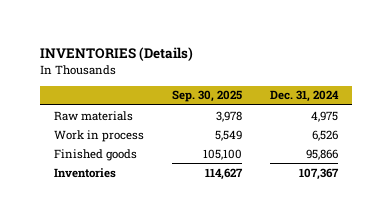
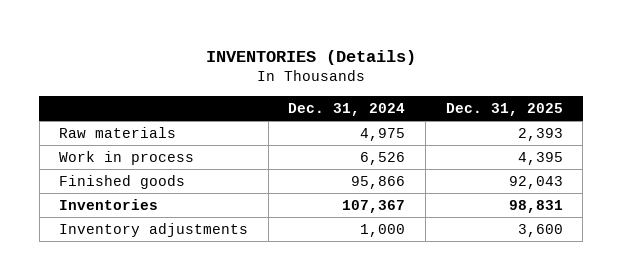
- | Sep. 30, 2025 | Dec. 31, 2024
+ | Dec. 31, 2024 | Dec. 31, 2025
+ Inventory adjustments | 1,000 | 3,600

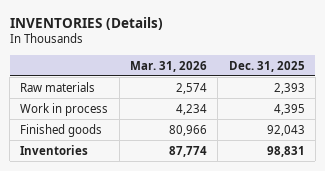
- | Dec. 31, 2024 | Dec. 31, 2025
+ | Mar. 31, 2026 | Dec. 31, 2025
- Inventory adjustments | 1,000 | 3,600

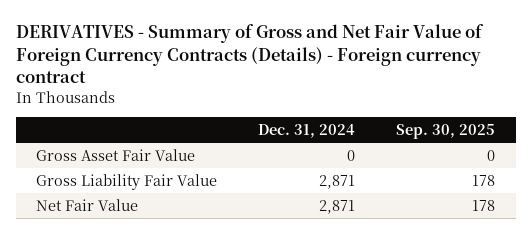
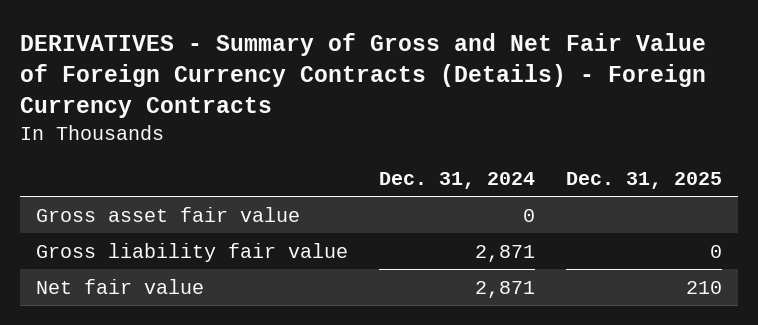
- DERIVATIVES - Summary of Gross and Net Fair Value of Foreign Currency Contracts (Details) - Foreign currency contract
+ DERIVATIVES - Summary of Gross and Net Fair Value of Foreign Currency Contracts (Details) - Foreign Currency Contracts
- | Dec. 31, 2024 | Sep. 30, 2025
+ | Dec. 31, 2024 | Dec. 31, 2025
- Gross Asset Fair Value | 0 | 0
- Gross Liability Fair Value | 2,871 | 178
- Net Fair Value | 2,871 | 178
+ Gross asset fair value | 0 |
+ Gross liability fair value | 2,871 | 0
+ Net fair value | 2,871 | 210

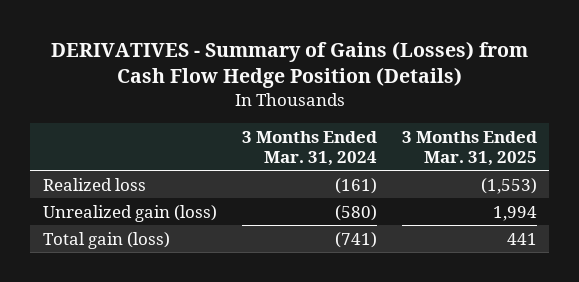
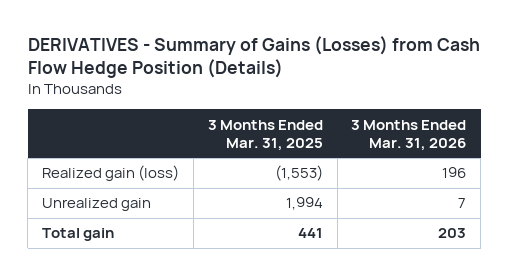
- | 3 Months Ended Mar. 31, 2024 | 3 Months Ended Mar. 31, 2025
+ | 3 Months Ended Mar. 31, 2025 | 3 Months Ended Mar. 31, 2026
- Realized loss | (161) | (1,553)
- Unrealized gain (loss) | (580) | 1,994
- Total gain (loss) | (741) | 441
+ Realized gain (loss) | (1,553) | 196
+ Unrealized gain | 1,994 | 7
+ Total gain | 441 | 203

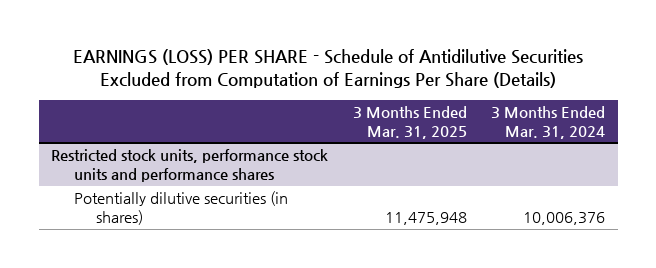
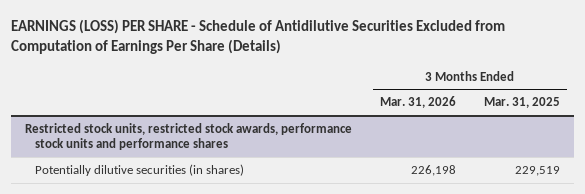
- | 3 Months Ended Mar. 31, 2025 | 3 Months Ended Mar. 31, 2024
+ | 3 Months Ended Mar. 31, 2026 | 3 Months Ended Mar. 31, 2025
- Restricted stock units, performance stock units and performance shares
- Potentially dilutive securities (in shares) | 11,475,948 | 10,006,376
+ Restricted stock units, restricted stock awards, performance stock units and performance shares
+ Potentially dilutive securities (in shares) | 226,198 | 229,519

